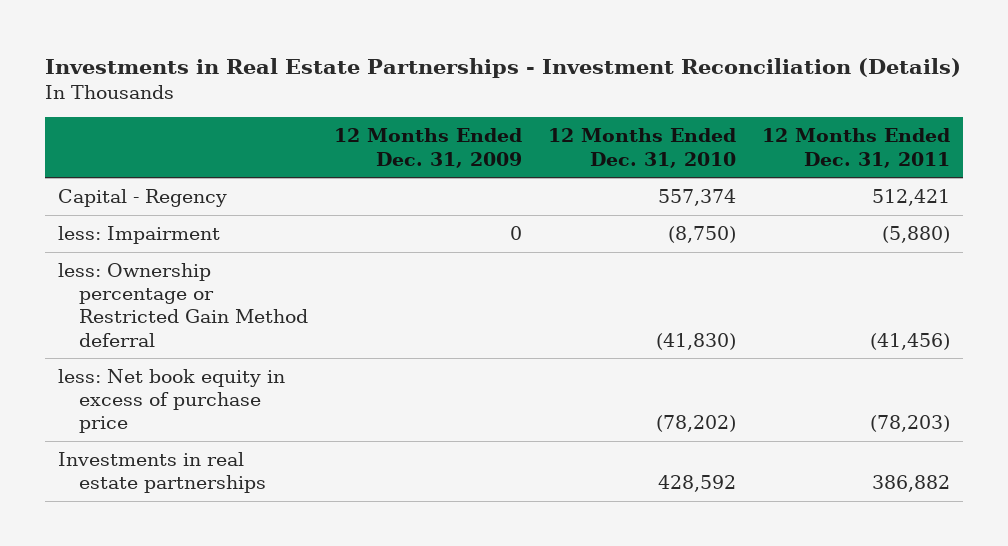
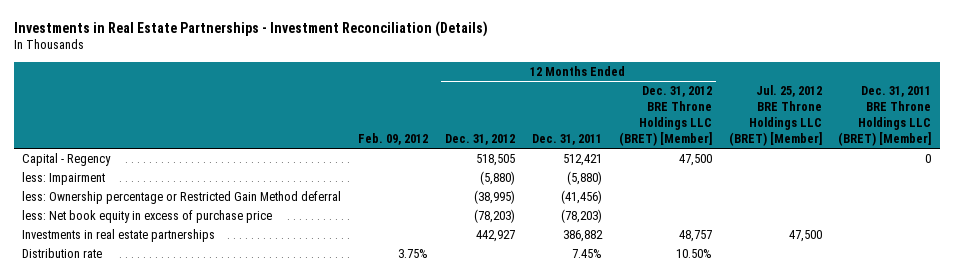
- | 12 Months Ended Dec. 31, 2009 | 12 Months Ended Dec. 31, 2010 | 12 Months Ended Dec. 31, 2011
+ | Feb. 09, 2012 | 12 Months Ended Dec. 31, 2012 | 12 Months Ended Dec. 31, 2011 | 12 Months Ended Dec. 31, 2012 BRE Throne Holdings LLC (BRET) [Member] | Jul. 25, 2012 BRE Throne Holdings LLC (BRET) [Member] | Dec. 31, 2011 BRE Throne Holdings LLC (BRET) [Member]
+ Distribution rate | 3.75% | | 7.45% | 10.50% | |

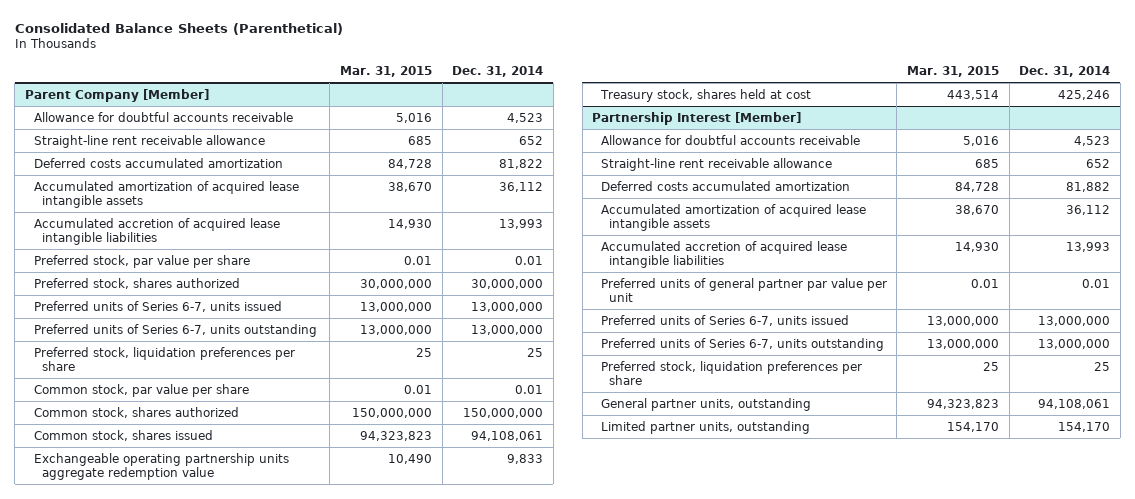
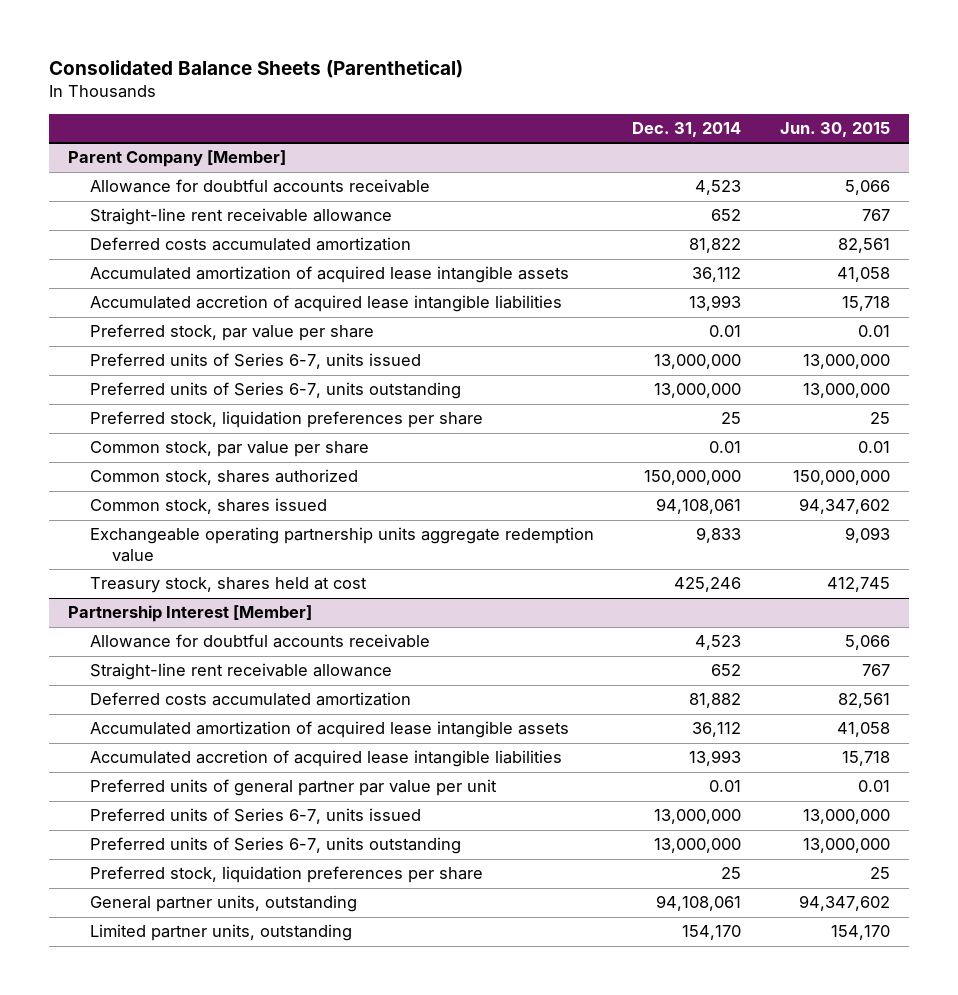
- | Mar. 31, 2015 | Dec. 31, 2014
+ | Dec. 31, 2014 | Jun. 30, 2015
@ Parent Company [Member]
- Preferred stock, shares authorized | 30,000,000 | 30,000,000

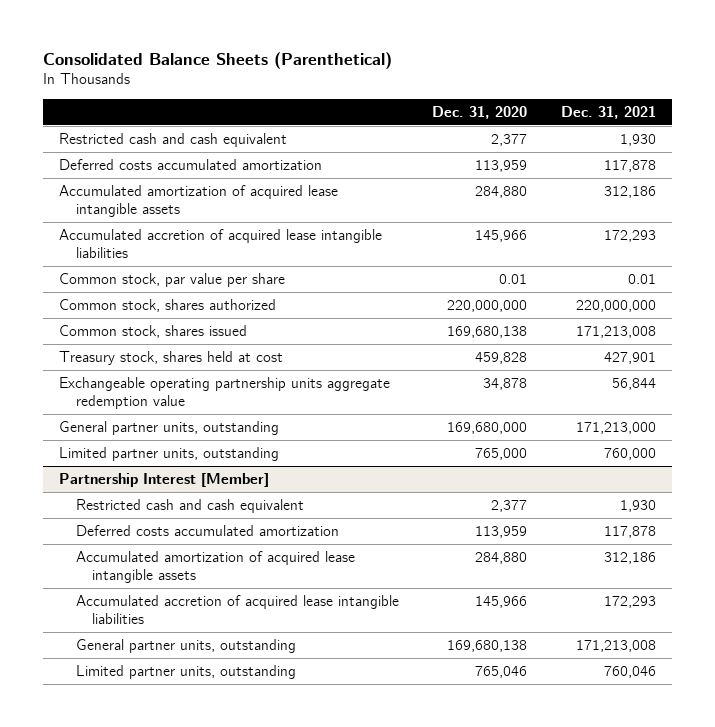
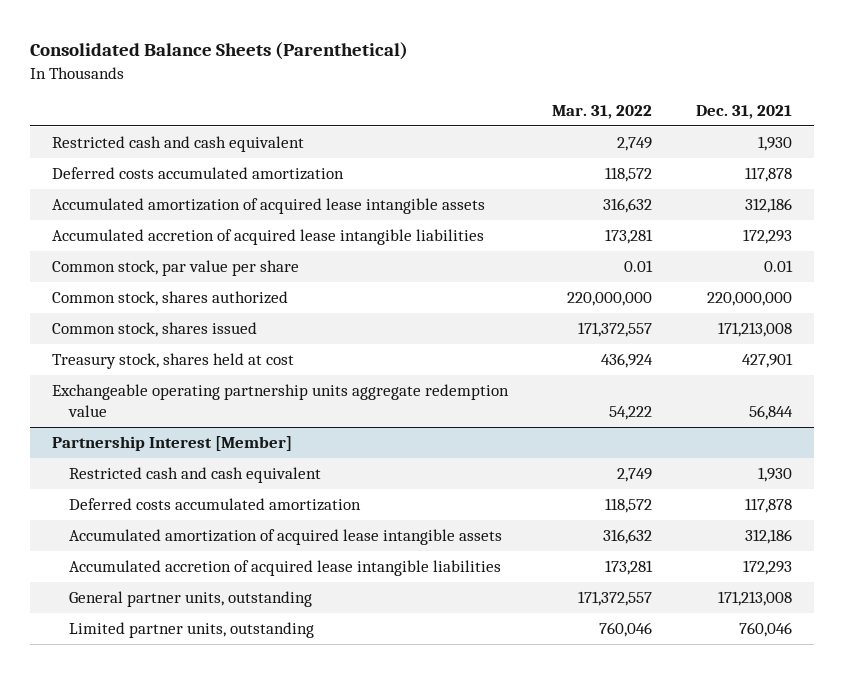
- | Dec. 31, 2020 | Dec. 31, 2021
+ | Mar. 31, 2022 | Dec. 31, 2021
- General partner units, outstanding | 169,680,000 | 171,213,000
- Limited partner units, outstanding | 765,000 | 760,000

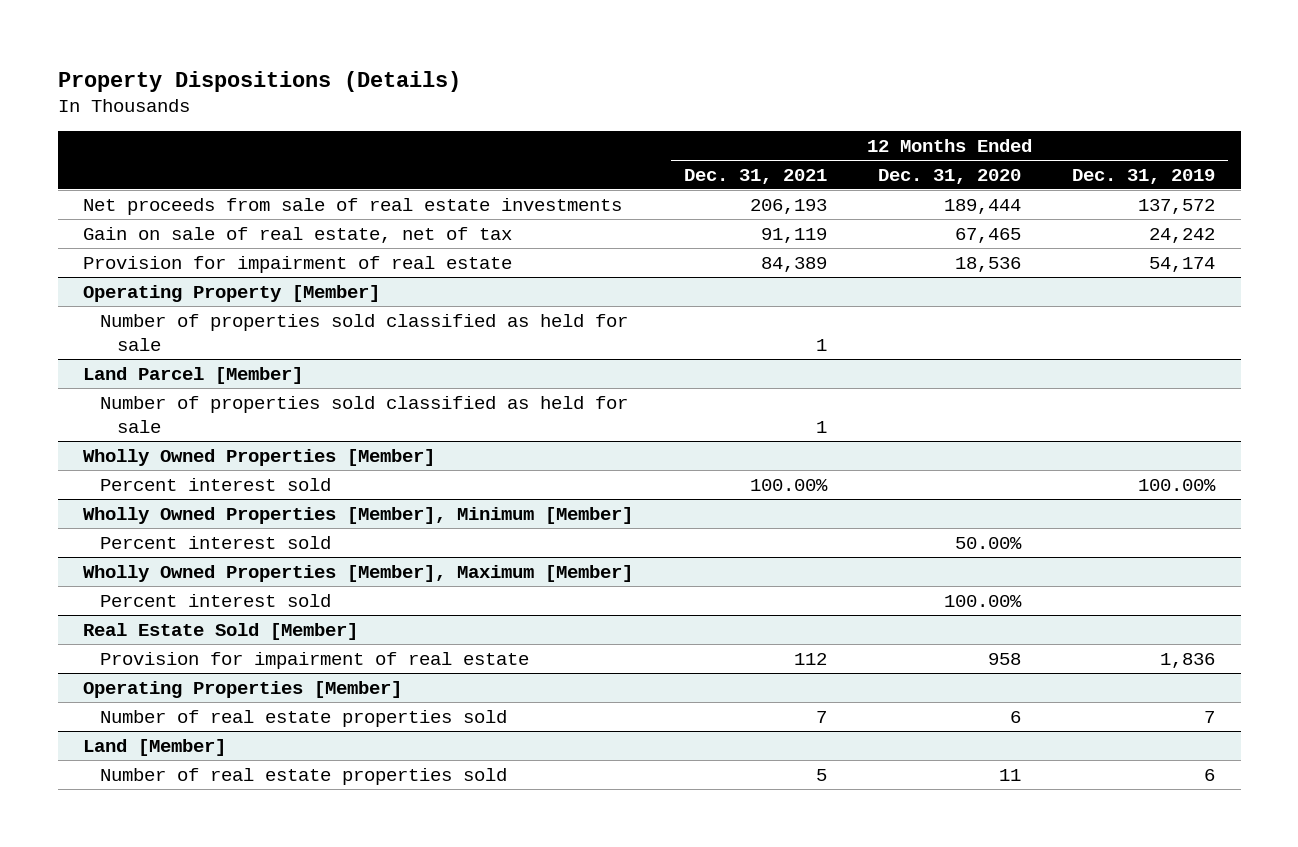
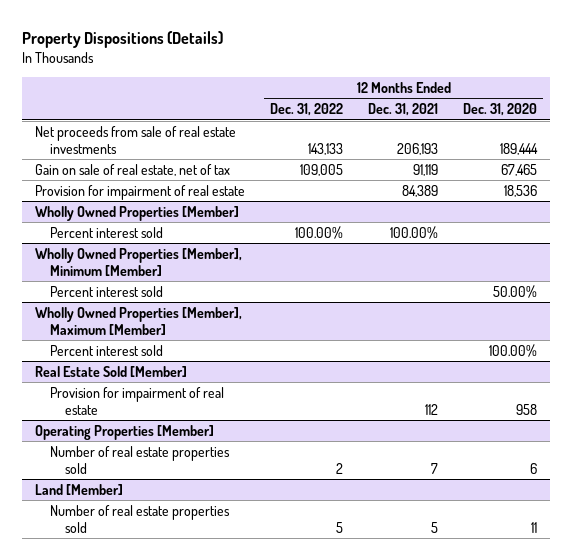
- | 12 Months Ended Dec. 31, 2021 | 12 Months Ended Dec. 31, 2020 | 12 Months Ended Dec. 31, 2019
+ | 12 Months Ended Dec. 31, 2022 | 12 Months Ended Dec. 31, 2021 | 12 Months Ended Dec. 31, 2020
- Operating Property [Member]
- Number of properties sold classified as held for sale | 1 | |
- Land Parcel [Member]
- Number of properties sold classified as held for sale | 1 | |

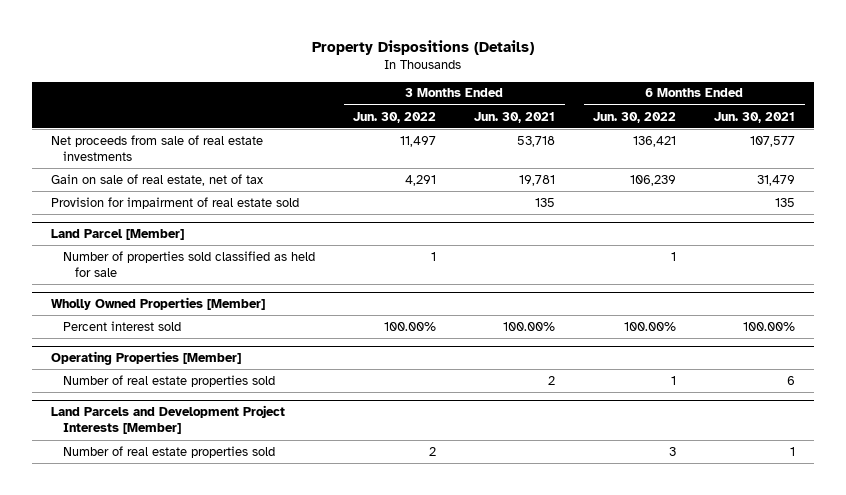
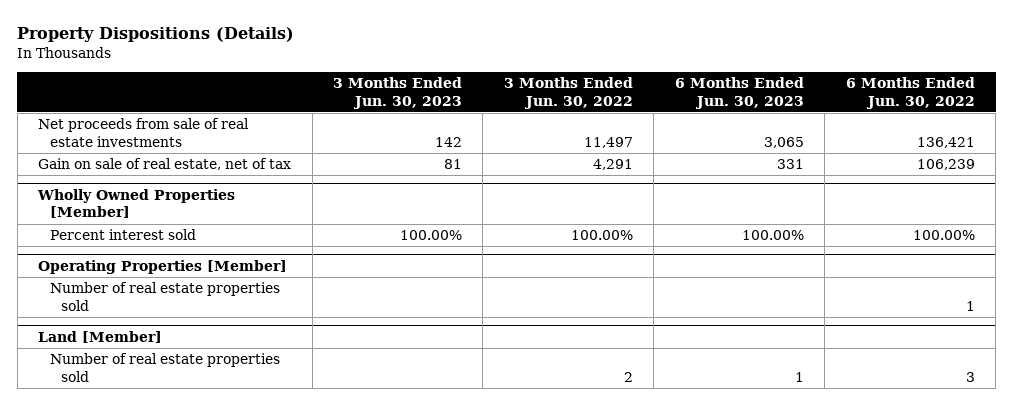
- | 3 Months Ended Jun. 30, 2022 | 3 Months Ended Jun. 30, 2021 | 6 Months Ended Jun. 30, 2022 | 6 Months Ended Jun. 30, 2021
+ | 3 Months Ended Jun. 30, 2023 | 3 Months Ended Jun. 30, 2022 | 6 Months Ended Jun. 30, 2023 | 6 Months Ended Jun. 30, 2022
- Provision for impairment of real estate sold | | 135 | | 135
- Land Parcel [Member]
- Number of properties sold classified as held for sale | 1 | | 1 |
- Land Parcels and Development Project Interests [Member]
+ Land [Member]

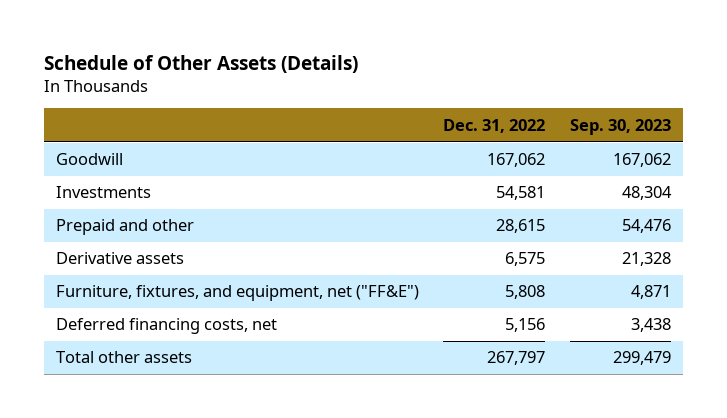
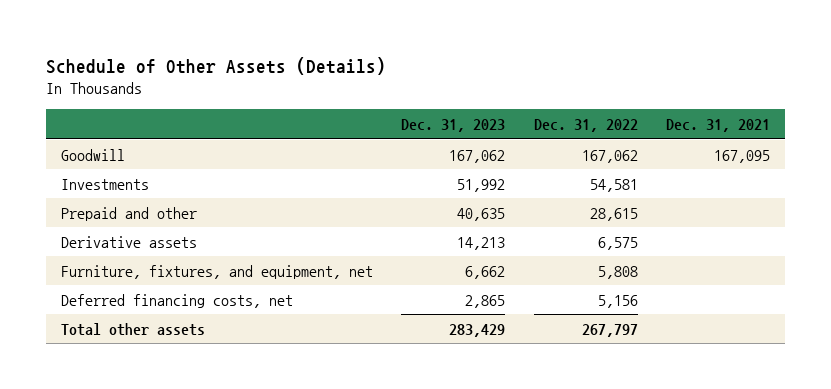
- | Dec. 31, 2022 | Sep. 30, 2023
+ | Dec. 31, 2023 | Dec. 31, 2022 | Dec. 31, 2021
- Furniture, fixtures, and equipment, net ("FF&E") | 5,808 | 4,871
+ Furniture, fixtures, and equipment, net | 6,662 | 5,808 |

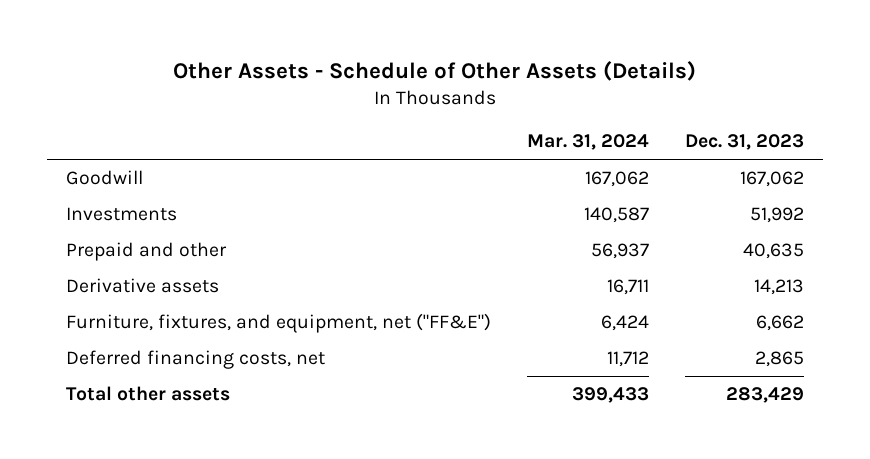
- Schedule of Other Assets (Details)
+ Other Assets - Schedule of Other Assets (Details)
- | Dec. 31, 2023 | Dec. 31, 2022 | Dec. 31, 2021
+ | Mar. 31, 2024 | Dec. 31, 2023
- Furniture, fixtures, and equipment, net | 6,662 | 5,808 |
+ Furniture, fixtures, and equipment, net ("FF&E") | 6,424 | 6,662

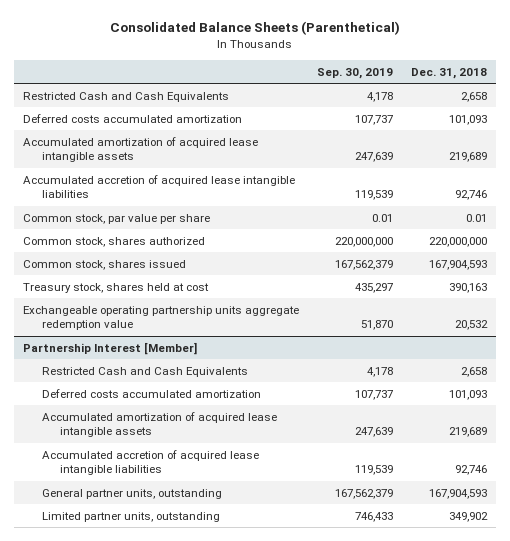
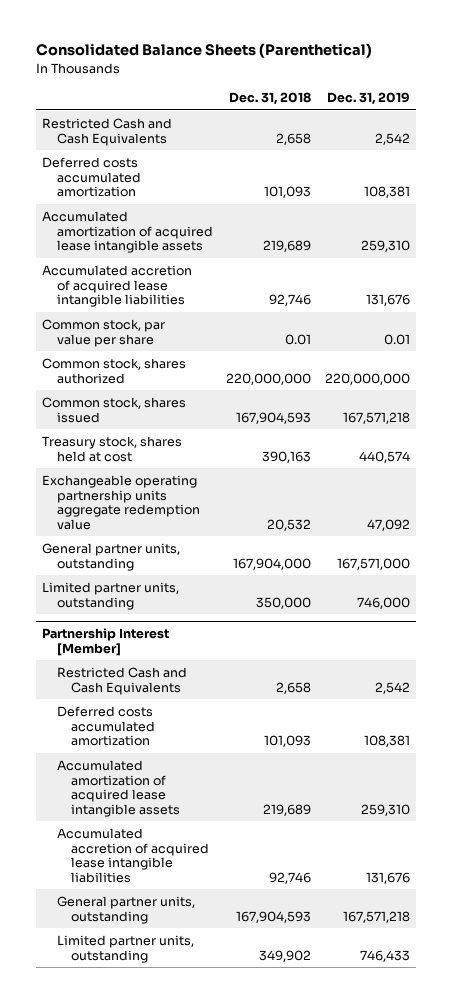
- | Sep. 30, 2019 | Dec. 31, 2018
+ | Dec. 31, 2018 | Dec. 31, 2019
+ General partner units, outstanding | 167,904,000 | 167,571,000
+ Limited partner units, outstanding | 350,000 | 746,000

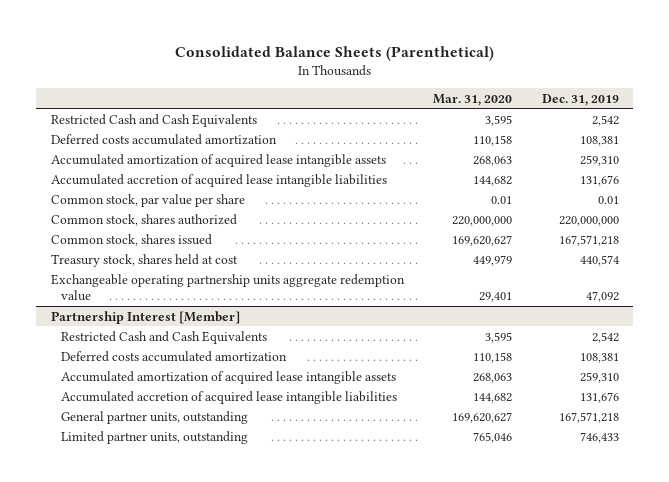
- | Dec. 31, 2018 | Dec. 31, 2019
+ | Mar. 31, 2020 | Dec. 31, 2019
- General partner units, outstanding | 167,904,000 | 167,571,000
- Limited partner units, outstanding | 350,000 | 746,000

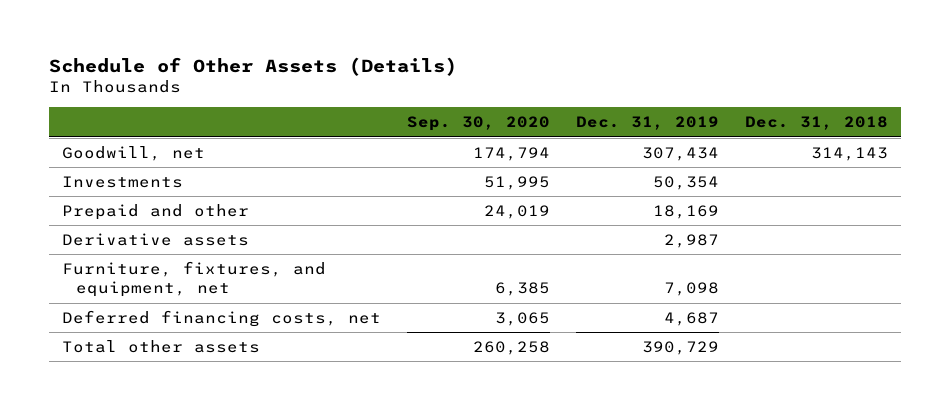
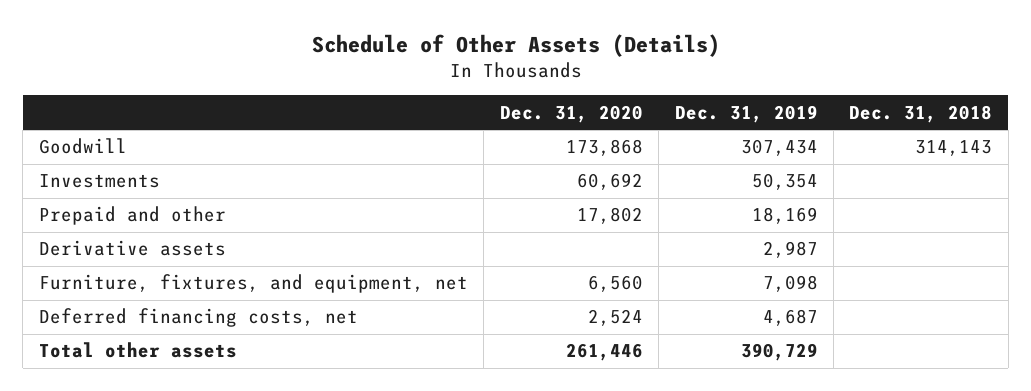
- | Sep. 30, 2020 | Dec. 31, 2019 | Dec. 31, 2018
+ | Dec. 31, 2020 | Dec. 31, 2019 | Dec. 31, 2018
- Goodwill, net | 174,794 | 307,434 | 314,143
+ Goodwill | 173,868 | 307,434 | 314,143

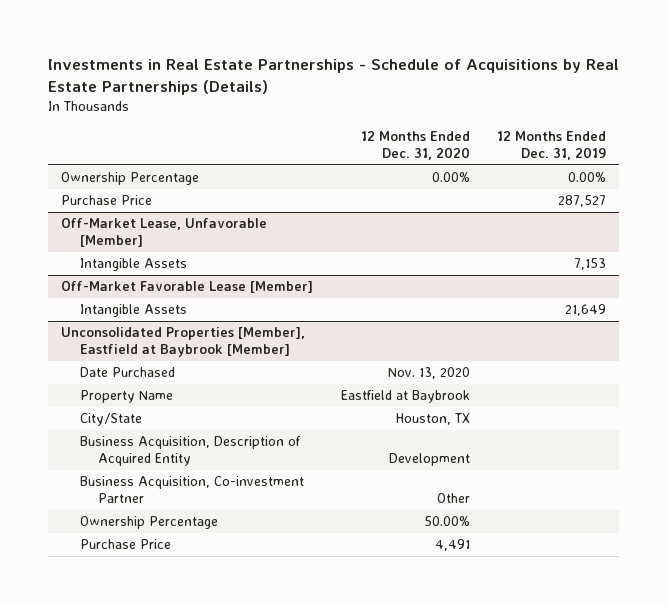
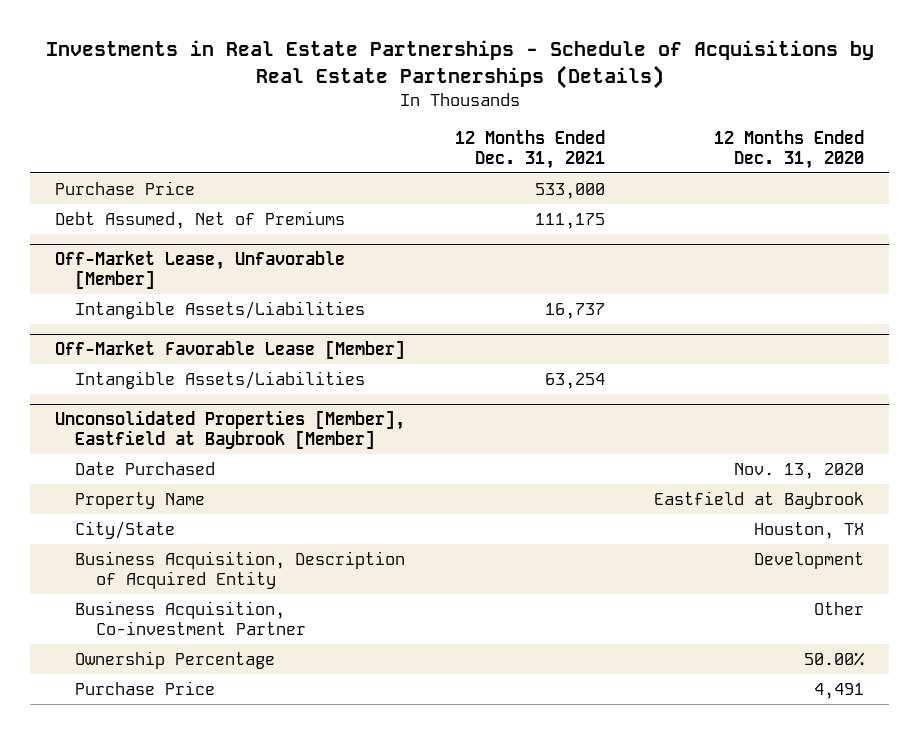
- | 12 Months Ended Dec. 31, 2020 | 12 Months Ended Dec. 31, 2019
+ | 12 Months Ended Dec. 31, 2021 | 12 Months Ended Dec. 31, 2020
- Ownership Percentage | 0.00% | 0.00%
+ Debt Assumed, Net of Premiums | 111,175 |
@ Off-Market Lease, Unfavorable [Member]
- Intangible Assets | | 7,153
+ Intangible Assets/Liabilities | 16,737 |
@ Off-Market Favorable Lease [Member]
- Intangible Assets | | 21,649
+ Intangible Assets/Liabilities | 63,254 |

